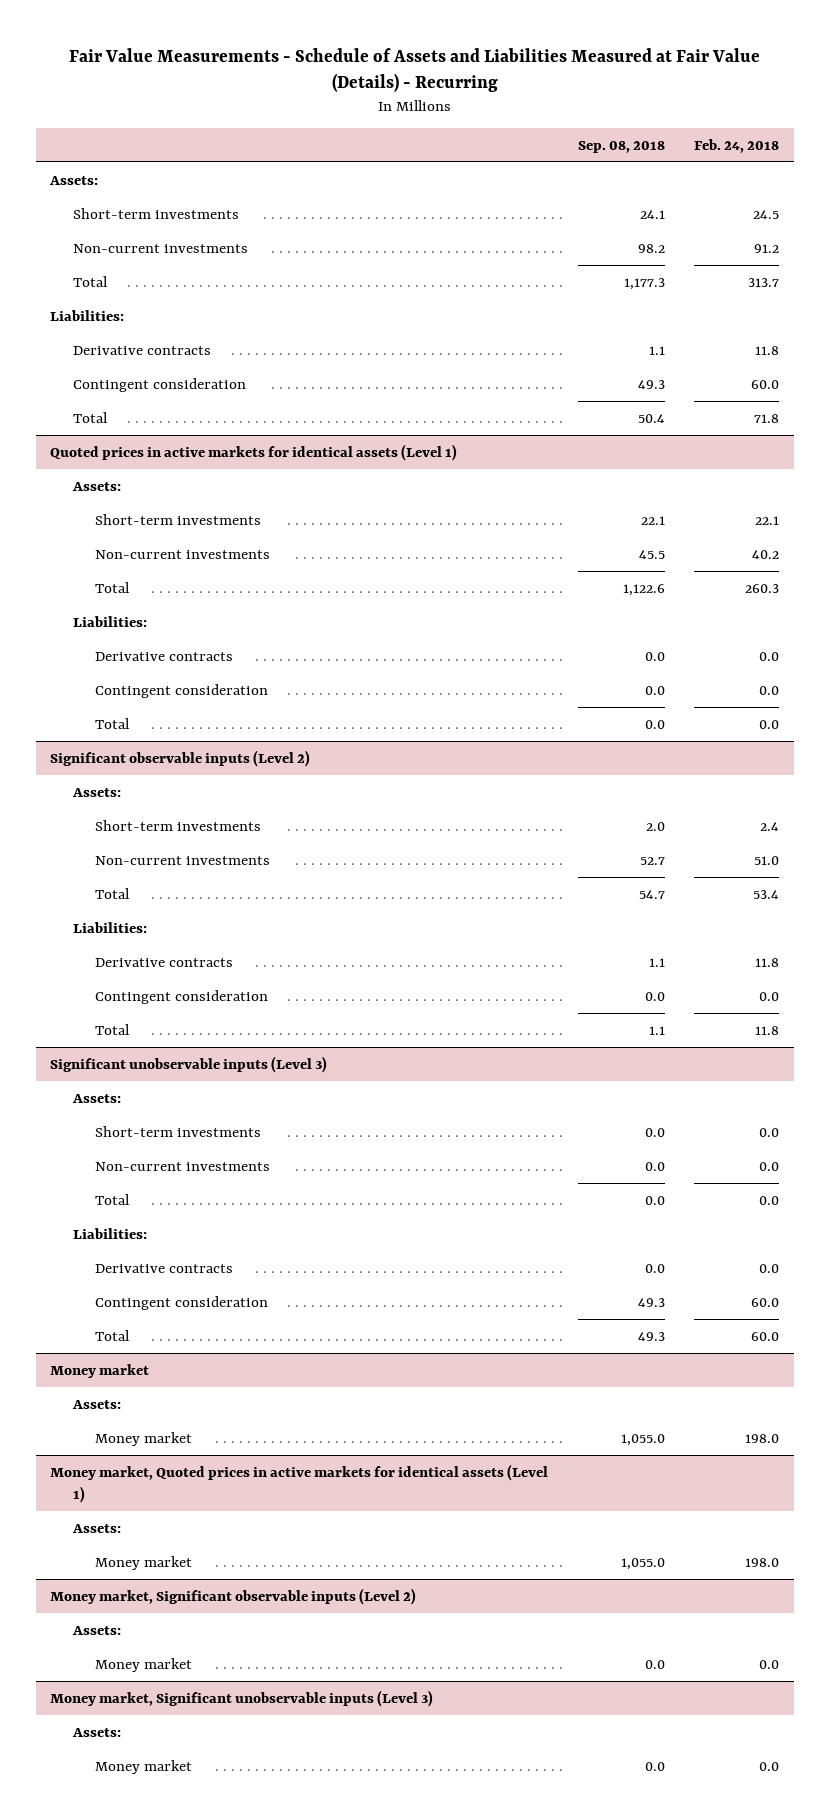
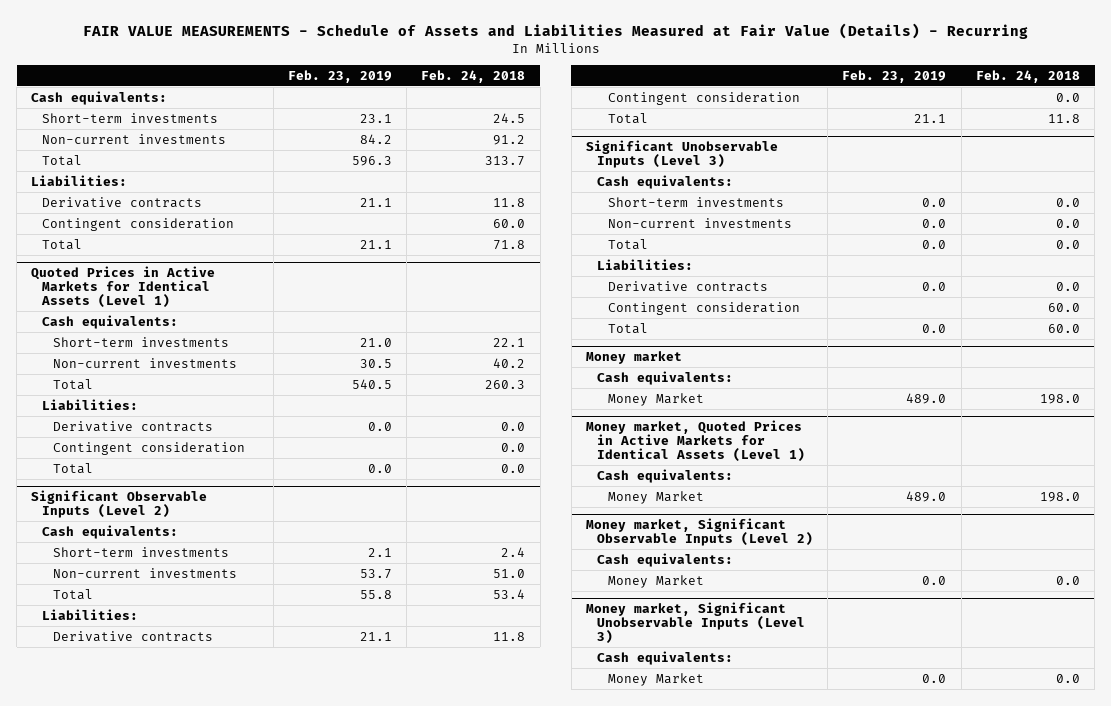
- Fair Value Measurements - Schedule of Assets and Liabilities Measured at Fair Value (Details) - Recurring
+ FAIR VALUE MEASUREMENTS - Schedule of Assets and Liabilities Measured at Fair Value (Details) - Recurring
- | Sep. 08, 2018 | Feb. 24, 2018
+ | Feb. 23, 2019 | Feb. 24, 2018
- Assets:
+ Cash equivalents:
- Quoted prices in active markets for identical assets (Level 1)
- Assets:
+ Quoted Prices in Active Markets for Identical Assets (Level 1)
+ Cash equivalents:
- Significant observable inputs (Level 2)
- Assets:
+ Significant Observable Inputs (Level 2)
+ Cash equivalents:
- Significant unobservable inputs (Level 3)
- Assets:
+ Significant Unobservable Inputs (Level 3)
+ Cash equivalents:
@ Money market
- Assets:
- Money market | 1,055.0 | 198.0
- Money market, Quoted prices in active markets for identical assets (Level 1)
- Assets:
- Money market | 1,055.0 | 198.0
- Money market, Significant observable inputs (Level 2)
- Assets:
- Money market | 0.0 | 0.0
- Money market, Significant unobservable inputs (Level 3)
- Assets:
- Money market | 0.0 | 0.0
@ Money market
+ Cash equivalents:
+ Money Market | 489.0 | 198.0
+ Money market, Quoted Prices in Active Markets for Identical Assets (Level 1)
+ Cash equivalents:
+ Money Market | 489.0 | 198.0
+ Money market, Significant Observable Inputs (Level 2)
+ Cash equivalents:
+ Money Market | 0.0 | 0.0
+ Money market, Significant Unobservable Inputs (Level 3)
+ Cash equivalents:
+ Money Market | 0.0 | 0.0

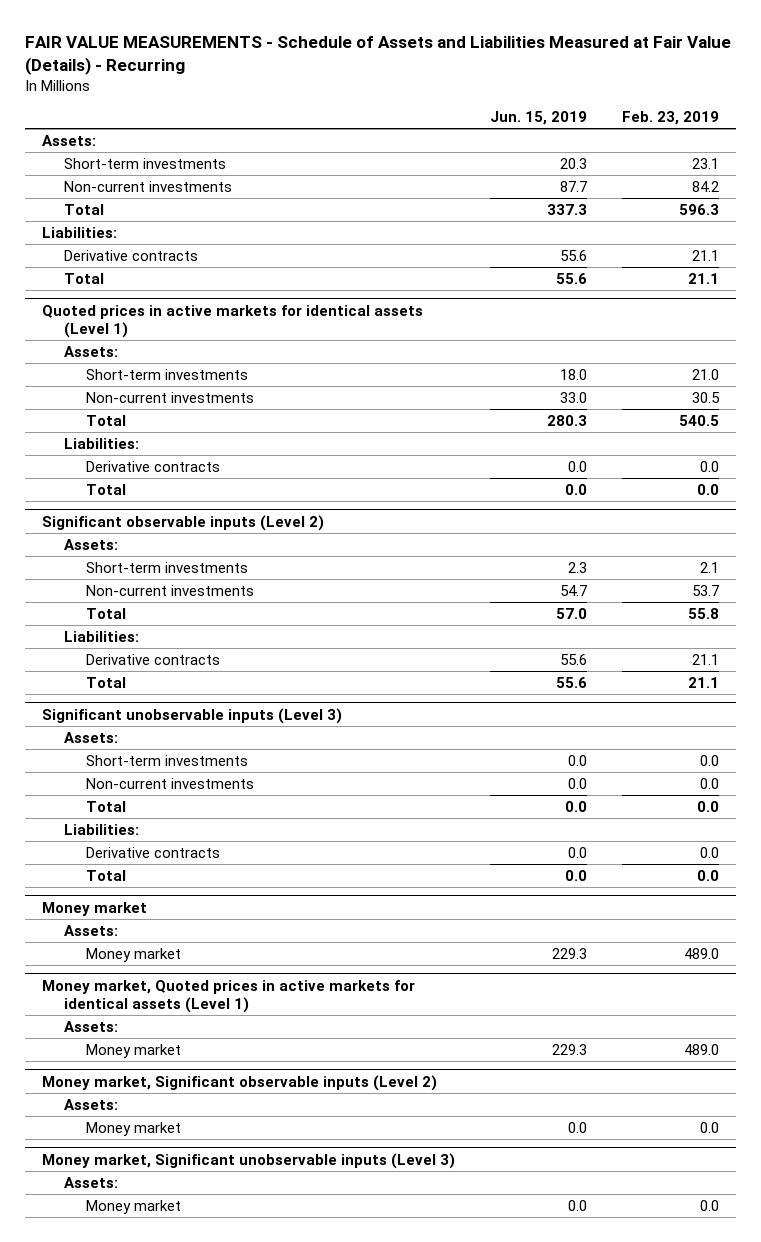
- | Feb. 23, 2019 | Feb. 24, 2018
+ | Jun. 15, 2019 | Feb. 23, 2019
- Cash equivalents:
+ Assets:
- Contingent consideration | | 60.0
- Quoted Prices in Active Markets for Identical Assets (Level 1)
- Cash equivalents:
+ Quoted prices in active markets for identical assets (Level 1)
+ Assets:
- Contingent consideration | | 0.0
- Significant Observable Inputs (Level 2)
- Cash equivalents:
+ Significant observable inputs (Level 2)
+ Assets:
- Contingent consideration | | 0.0
- Significant Unobservable Inputs (Level 3)
- Cash equivalents:
+ Significant unobservable inputs (Level 3)
+ Assets:
- Contingent consideration | | 60.0
@ Money market
- Cash equivalents:
- Money Market | 489.0 | 198.0
- Money market, Quoted Prices in Active Markets for Identical Assets (Level 1)
- Cash equivalents:
- Money Market | 489.0 | 198.0
- Money market, Significant Observable Inputs (Level 2)
- Cash equivalents:
- Money Market | 0.0 | 0.0
- Money market, Significant Unobservable Inputs (Level 3)
- Cash equivalents:
- Money Market | 0.0 | 0.0
@ Money market
+ Assets:
+ Money market | 229.3 | 489.0
+ Money market, Quoted prices in active markets for identical assets (Level 1)
+ Assets:
+ Money market | 229.3 | 489.0
+ Money market, Significant observable inputs (Level 2)
+ Assets:
+ Money market | 0.0 | 0.0
+ Money market, Significant unobservable inputs (Level 3)
+ Assets:
+ Money market | 0.0 | 0.0

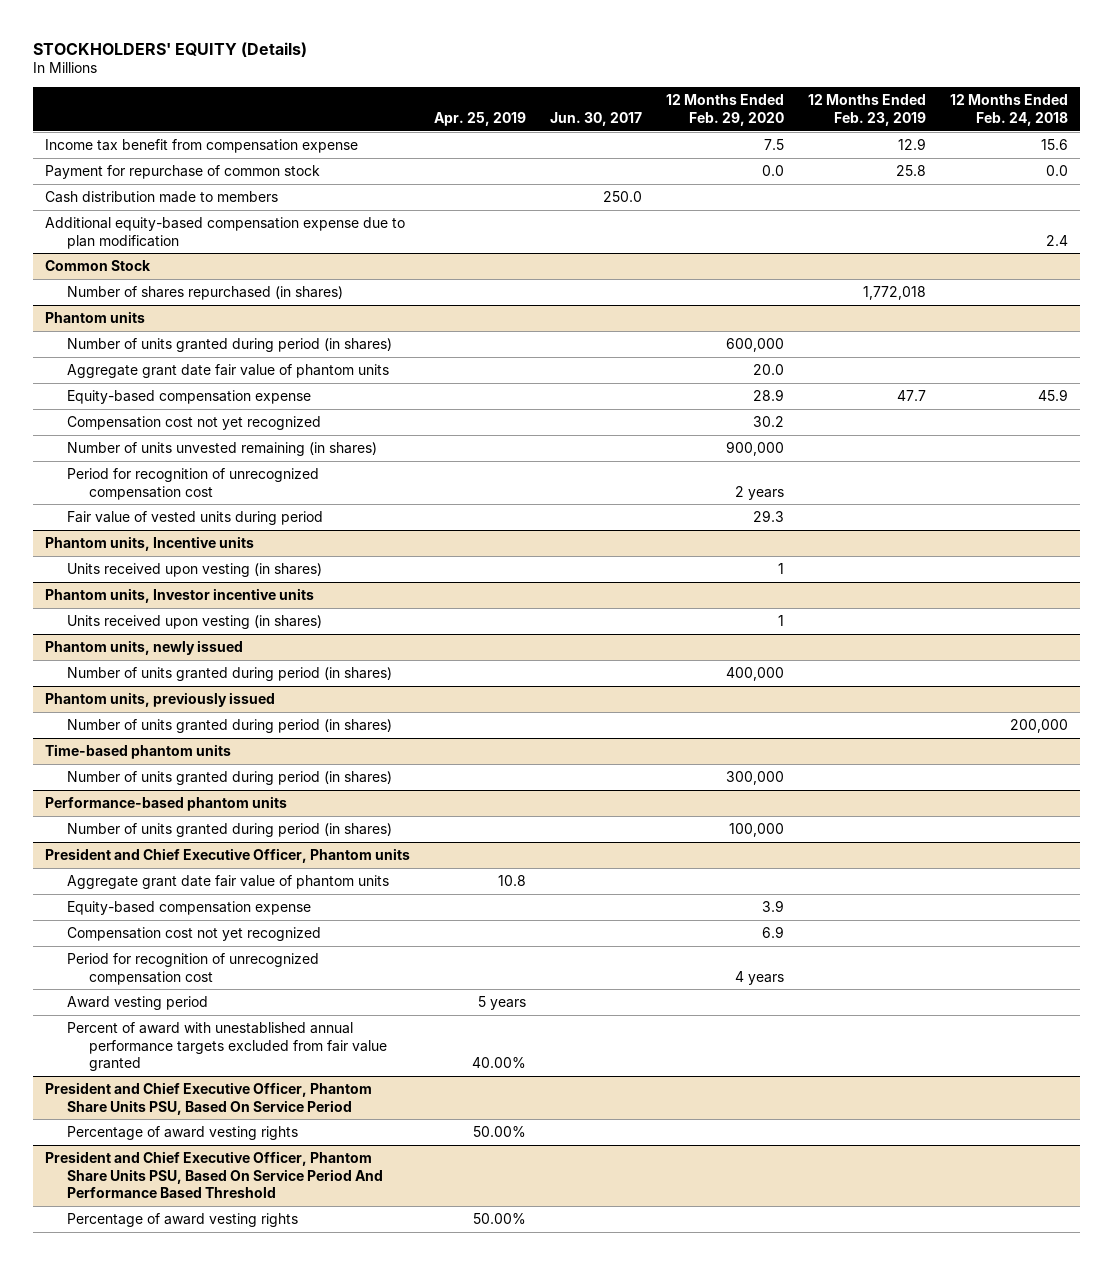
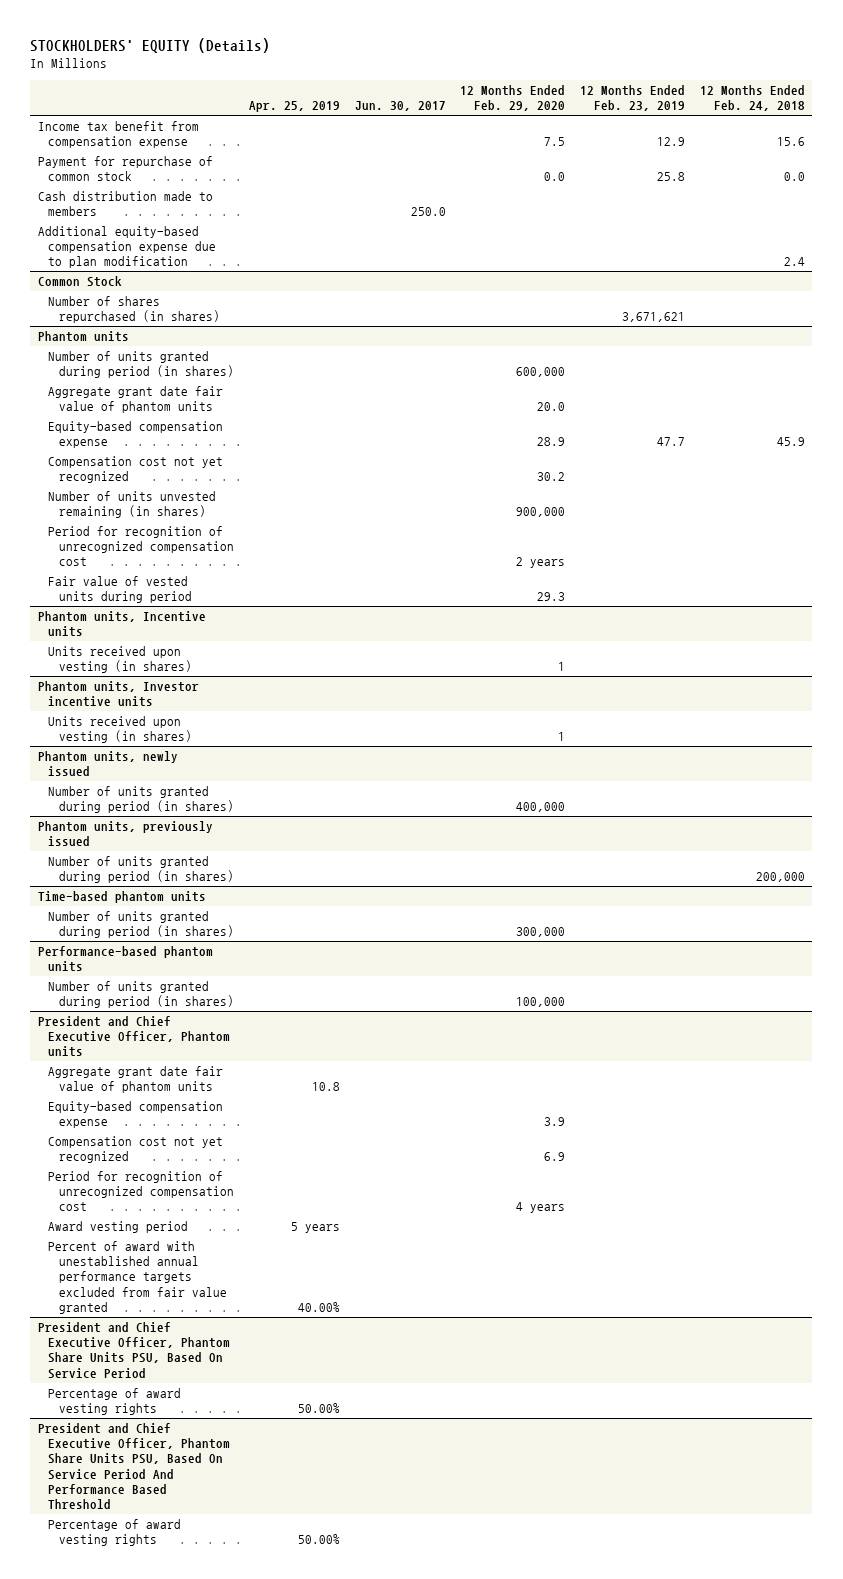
@ Common Stock
- Number of shares repurchased (in shares) | | | | 1,772,018 |
+ Number of shares repurchased (in shares) | | | | 3,671,621 |

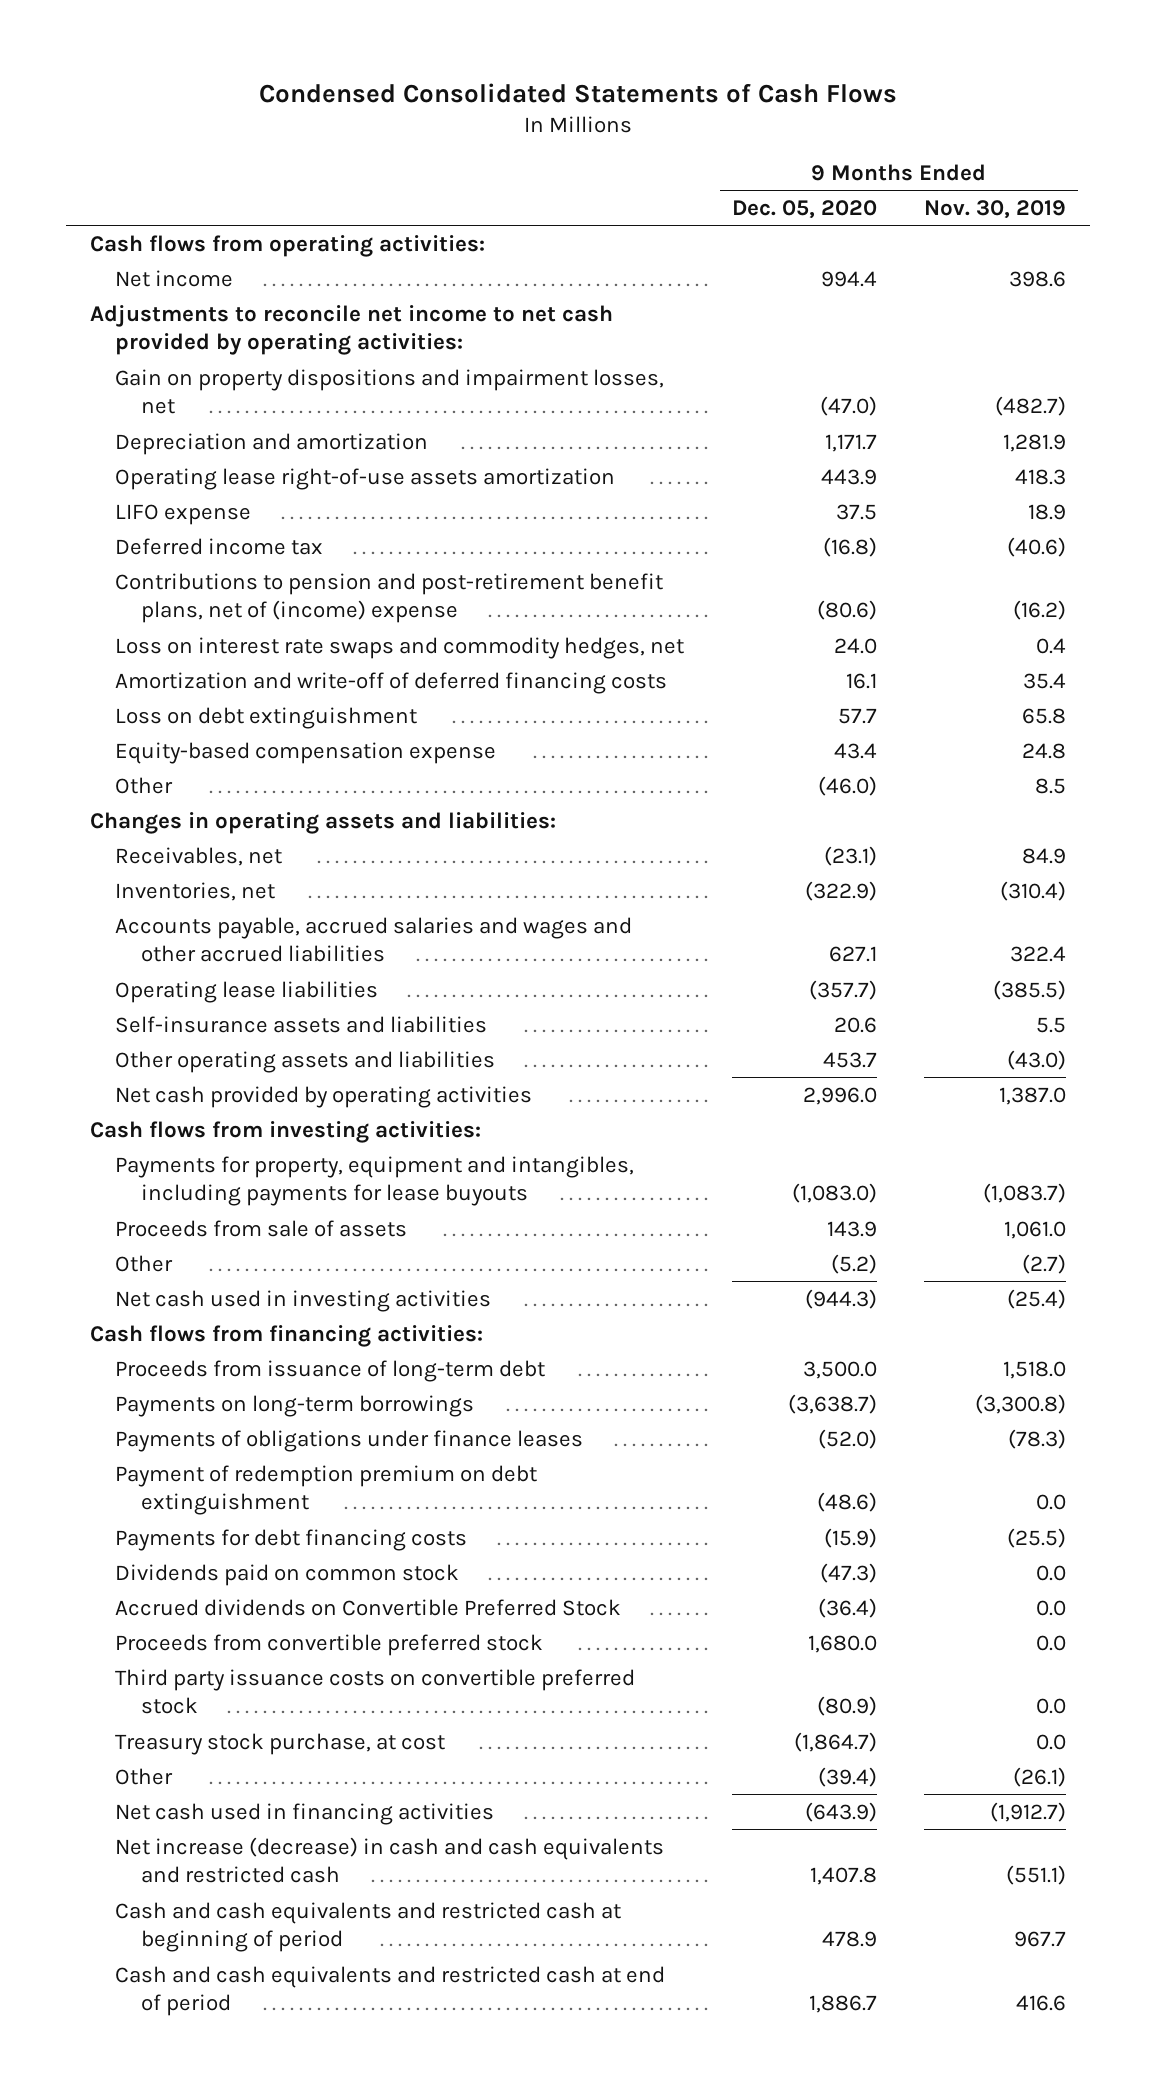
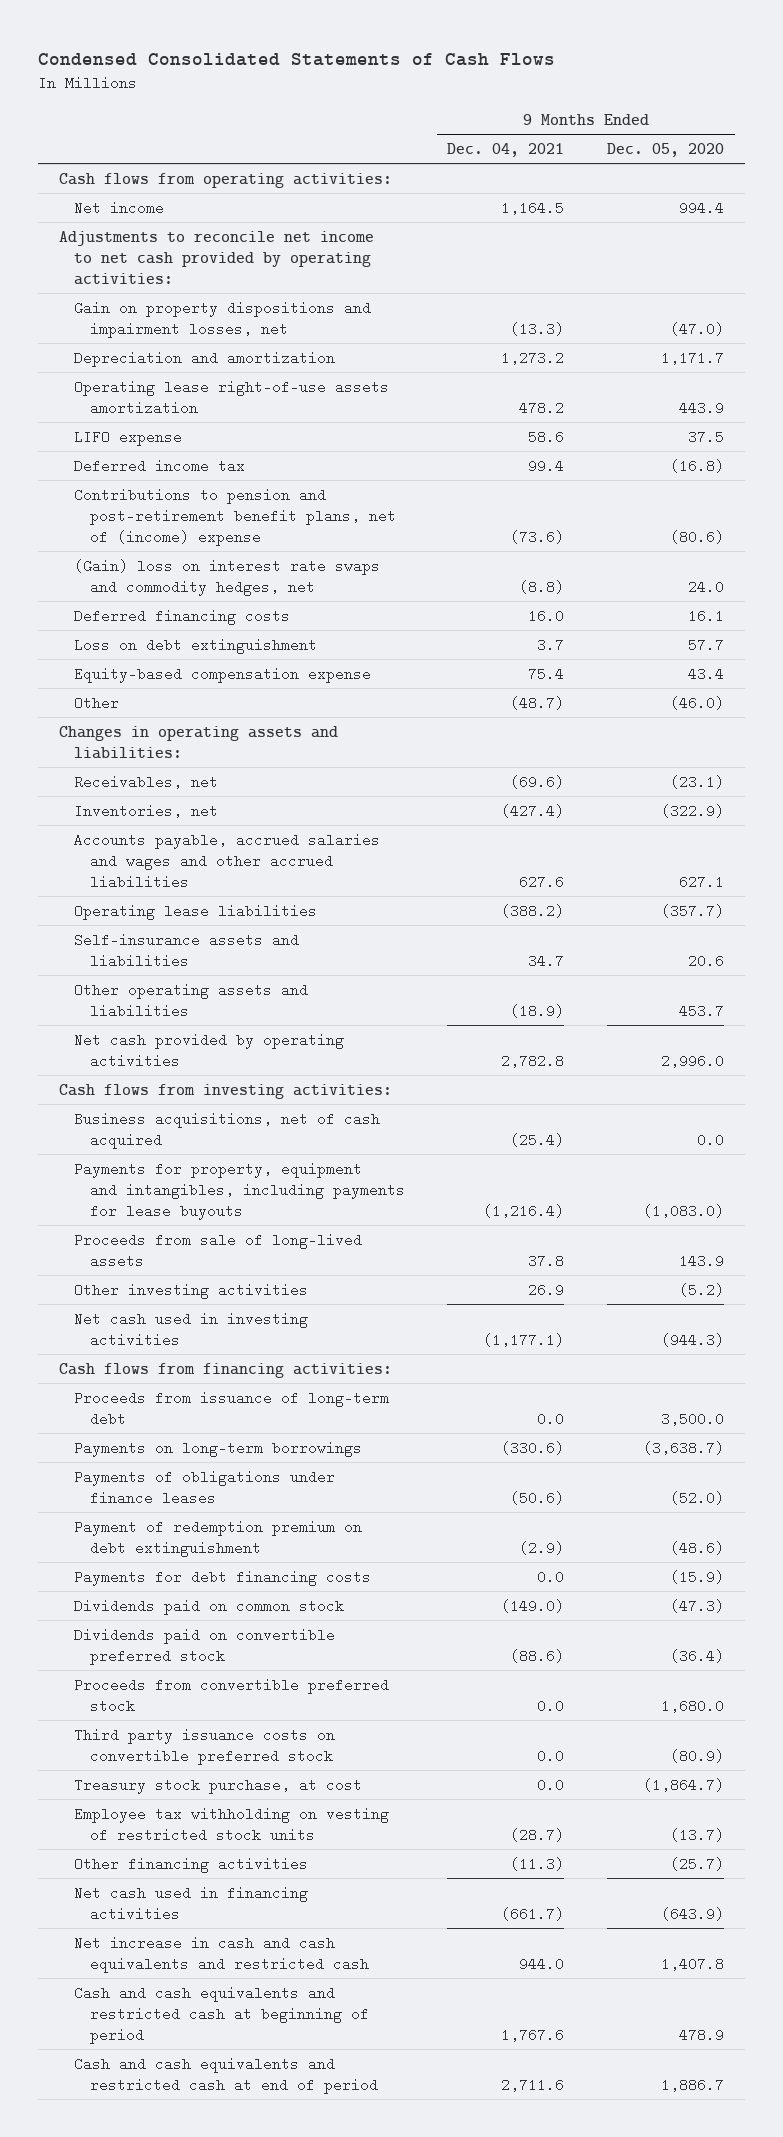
- | 9 Months Ended Dec. 05, 2020 | 9 Months Ended Nov. 30, 2019
+ | 9 Months Ended Dec. 04, 2021 | 9 Months Ended Dec. 05, 2020
- Loss on interest rate swaps and commodity hedges, net | 24.0 | 0.4
- Amortization and write-off of deferred financing costs | 16.1 | 35.4
+ (Gain) loss on interest rate swaps and commodity hedges, net | (8.8) | 24.0
+ Deferred financing costs | 16.0 | 16.1
+ Business acquisitions, net of cash acquired | (25.4) | 0.0
- Proceeds from sale of assets | 143.9 | 1,061.0
- Other | (5.2) | (2.7)
+ Proceeds from sale of long-lived assets | 37.8 | 143.9
+ Other investing activities | 26.9 | (5.2)
- Accrued dividends on Convertible Preferred Stock | (36.4) | 0.0
+ Dividends paid on convertible preferred stock | (88.6) | (36.4)
- Other | (39.4) | (26.1)
+ Employee tax withholding on vesting of restricted stock units | (28.7) | (13.7)
+ Other financing activities | (11.3) | (25.7)
- Net increase (decrease) in cash and cash equivalents and restricted cash | 1,407.8 | (551.1)
+ Net increase in cash and cash equivalents and restricted cash | 944.0 | 1,407.8

